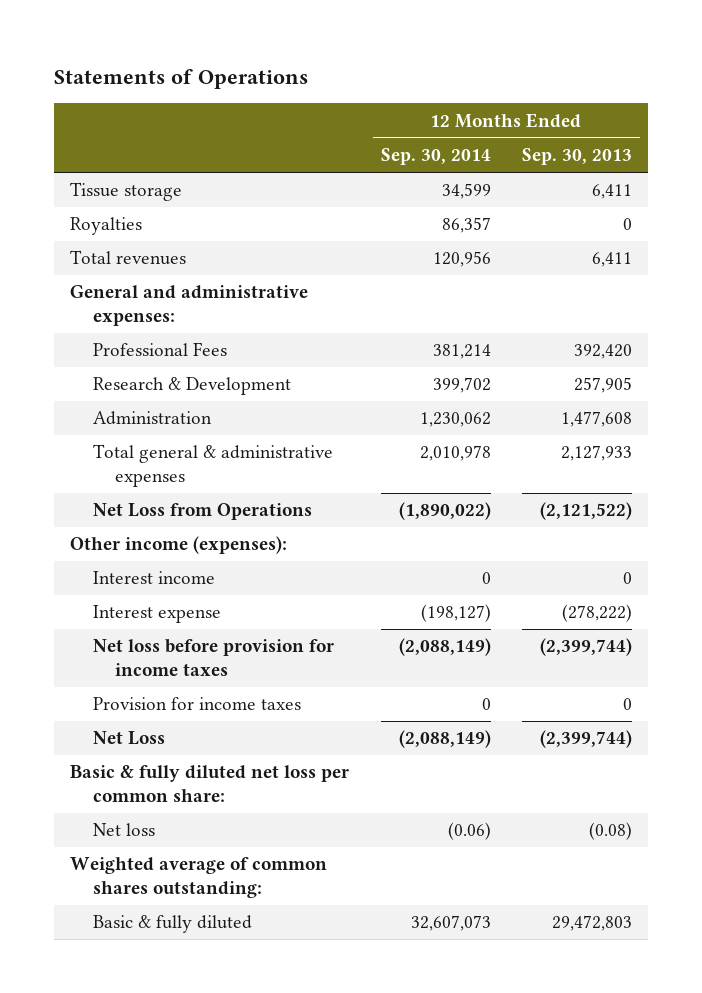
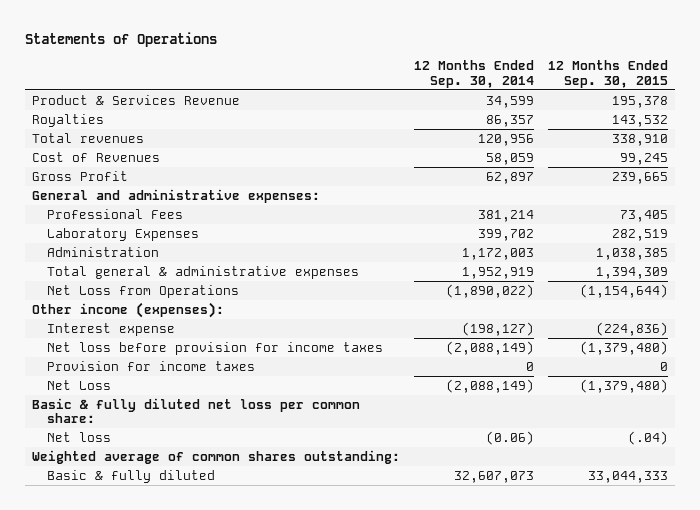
- | 12 Months Ended Sep. 30, 2014 | 12 Months Ended Sep. 30, 2013
+ | 12 Months Ended Sep. 30, 2014 | 12 Months Ended Sep. 30, 2015
- Tissue storage | 34,599 | 6,411
+ Product & Services Revenue | 34,599 | 195,378
+ Cost of Revenues | 58,059 | 99,245
+ Gross Profit | 62,897 | 239,665
- Research & Development | 399,702 | 257,905
- Administration | 1,230,062 | 1,477,608
- Total general & administrative expenses | 2,010,978 | 2,127,933
+ Laboratory Expenses | 399,702 | 282,519
+ Administration | 1,172,003 | 1,038,385
+ Total general & administrative expenses | 1,952,919 | 1,394,309
- Interest income | 0 | 0

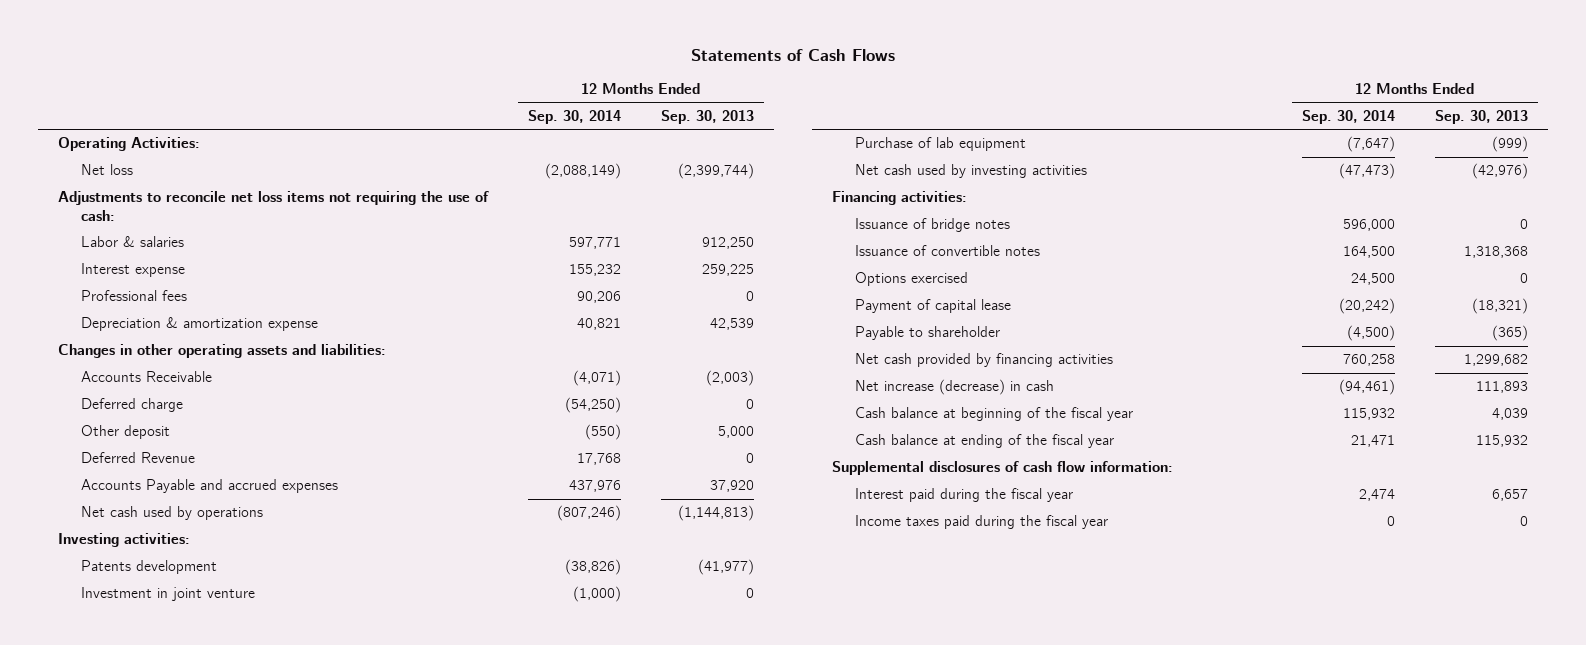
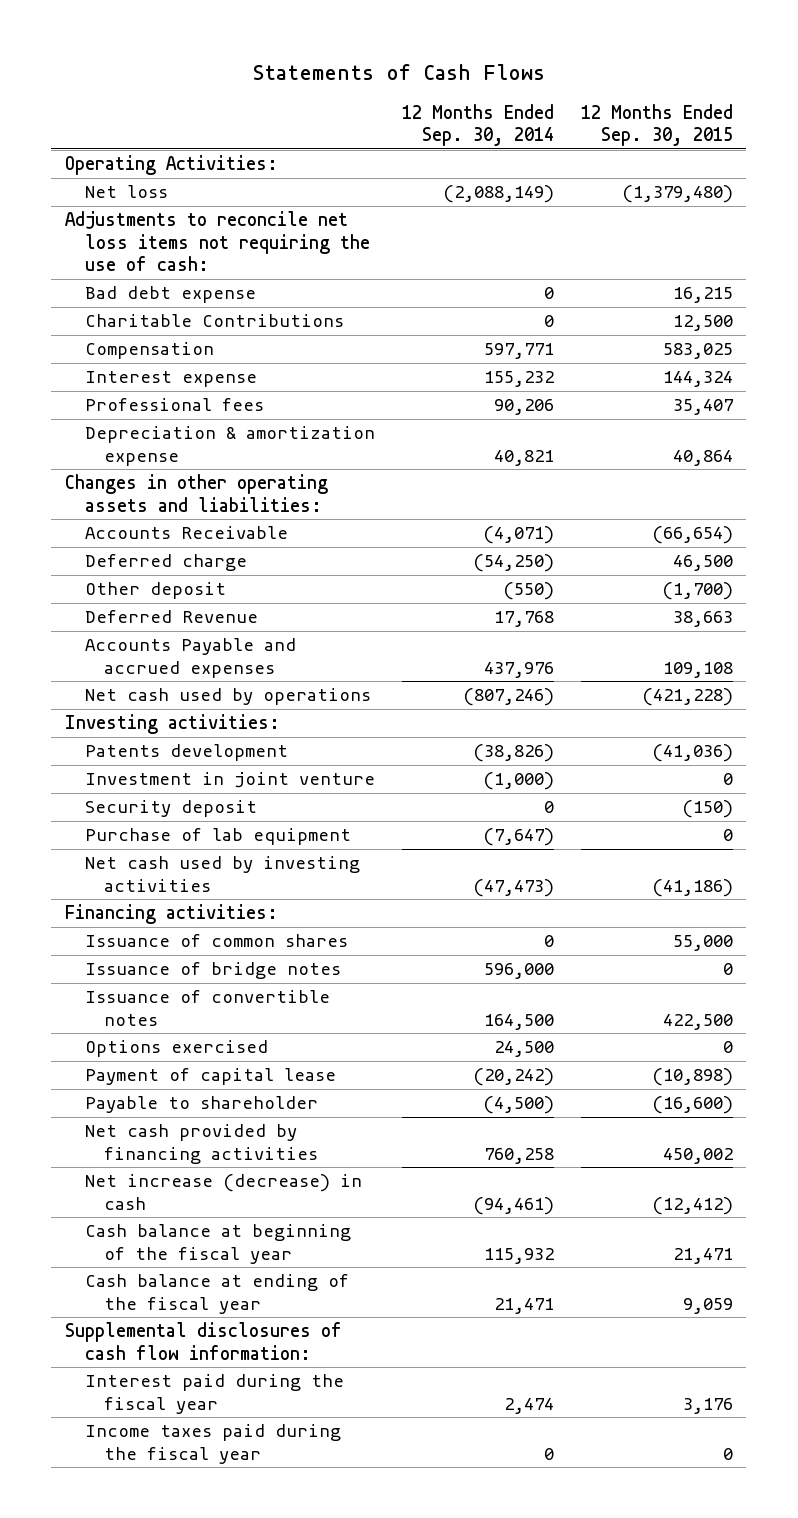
- | 12 Months Ended Sep. 30, 2014 | 12 Months Ended Sep. 30, 2013
+ | 12 Months Ended Sep. 30, 2014 | 12 Months Ended Sep. 30, 2015
- Labor & salaries | 597,771 | 912,250
+ Bad debt expense | 0 | 16,215
+ Charitable Contributions | 0 | 12,500
+ Compensation | 597,771 | 583,025
+ Security deposit | 0 | (150)
+ Issuance of common shares | 0 | 55,000

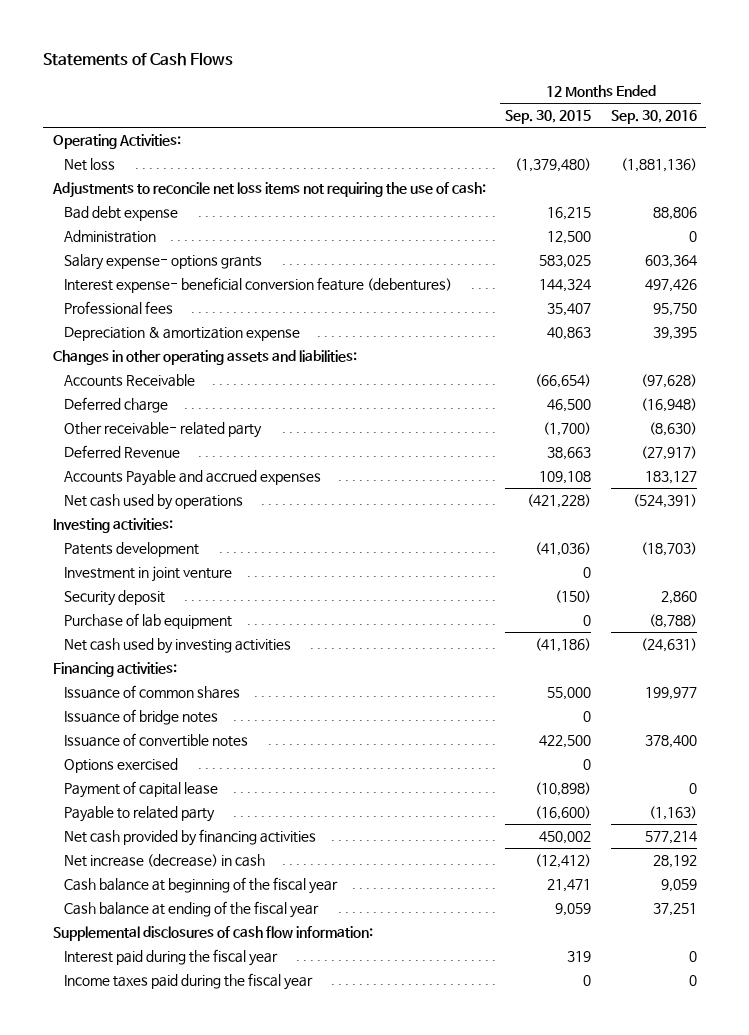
- | 12 Months Ended Sep. 30, 2014 | 12 Months Ended Sep. 30, 2015
+ | 12 Months Ended Sep. 30, 2015 | 12 Months Ended Sep. 30, 2016
- Charitable Contributions | 0 | 12,500
- Compensation | 597,771 | 583,025
- Interest expense | 155,232 | 144,324
+ Administration | 12,500 | 0
+ Salary expense- options grants | 583,025 | 603,364
+ Interest expense- beneficial conversion feature (debentures) | 144,324 | 497,426
- Depreciation & amortization expense | 40,821 | 40,864
+ Depreciation & amortization expense | 40,863 | 39,395
- Other deposit | (550) | (1,700)
+ Other receivable- related party | (1,700) | (8,630)
- Payable to shareholder | (4,500) | (16,600)
+ Payable to related party | (16,600) | (1,163)
- Interest paid during the fiscal year | 2,474 | 3,176
+ Interest paid during the fiscal year | 319 | 0

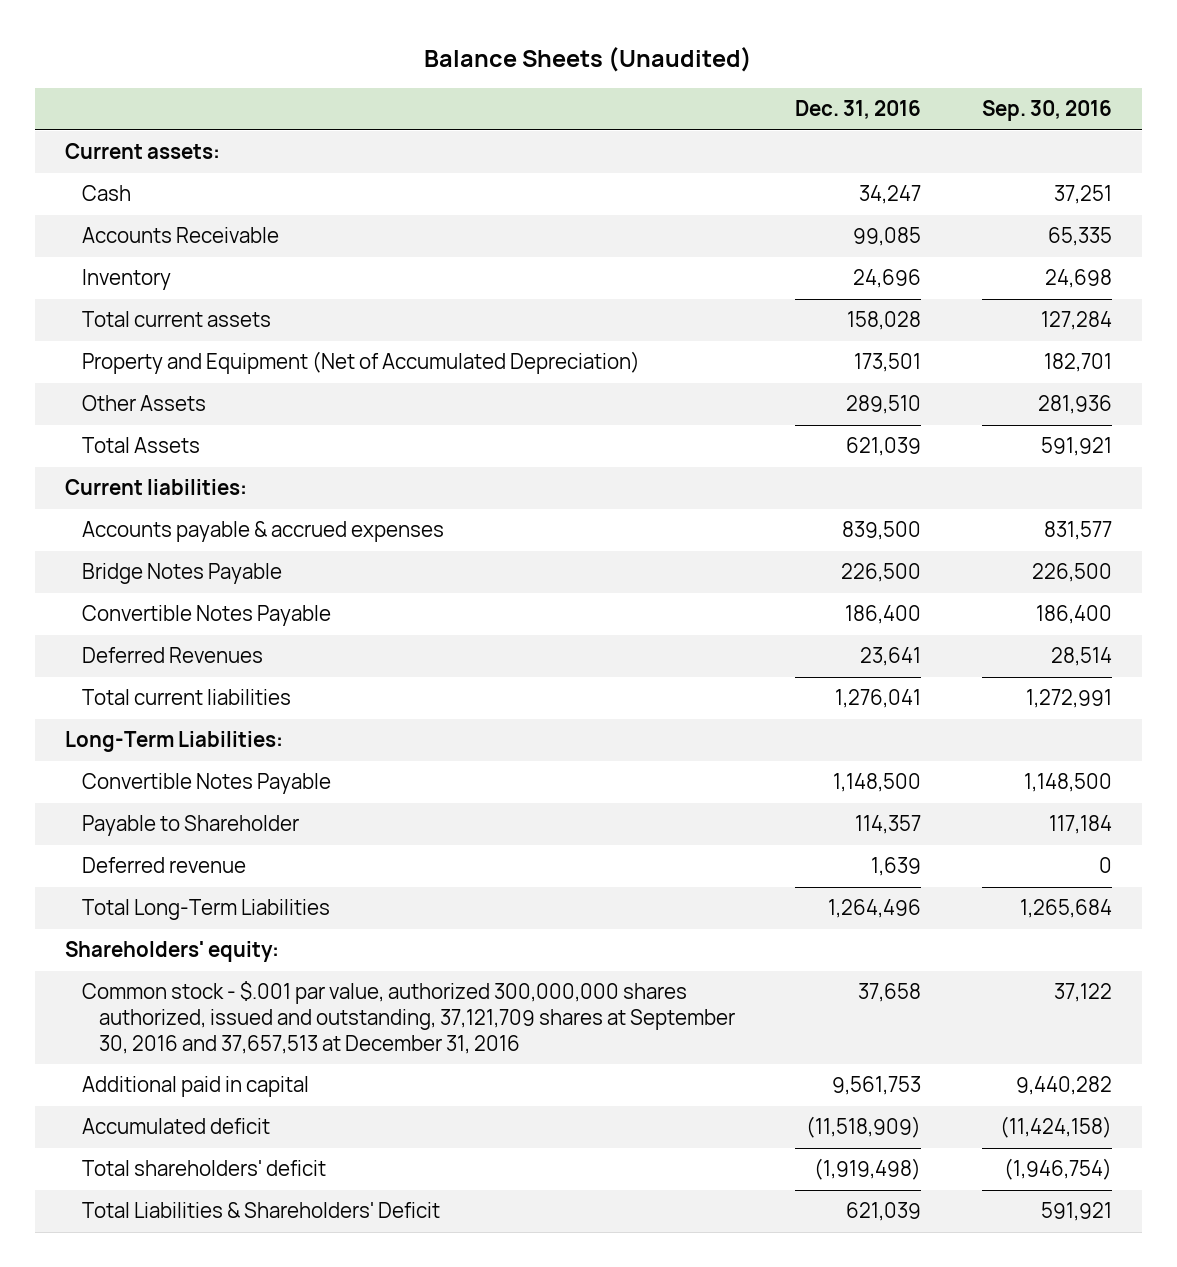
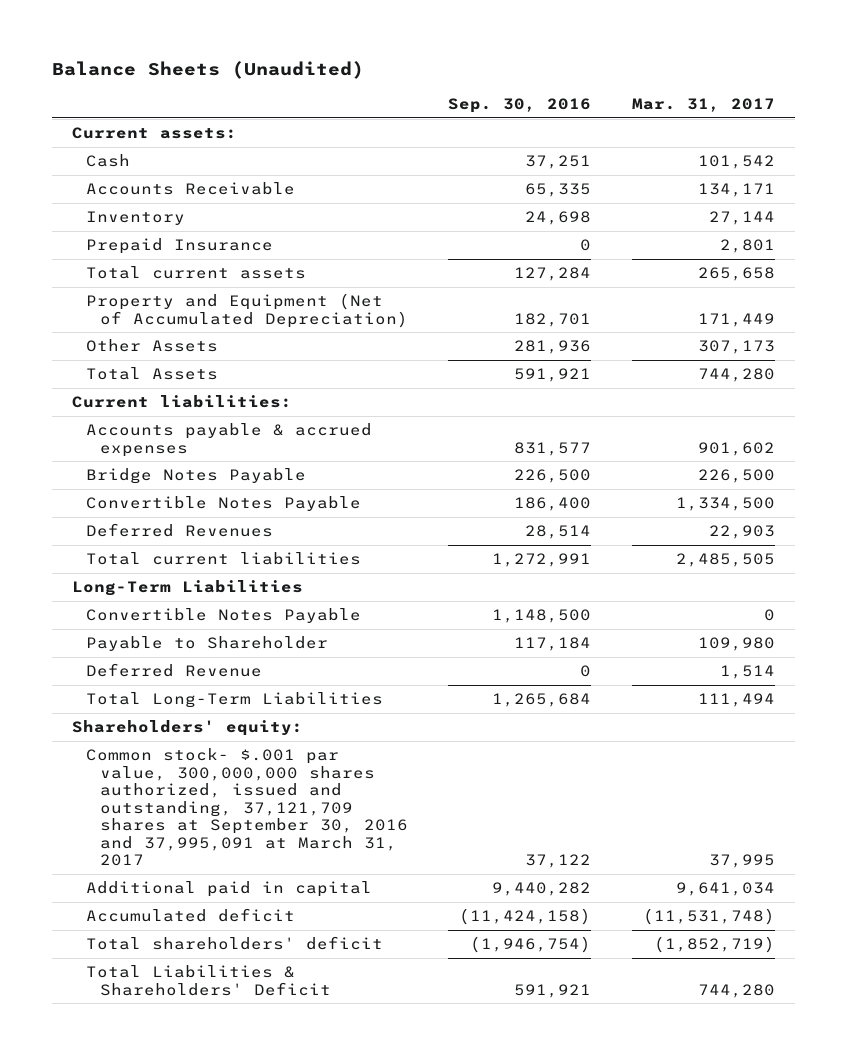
- | Dec. 31, 2016 | Sep. 30, 2016
+ | Sep. 30, 2016 | Mar. 31, 2017
+ Prepaid Insurance | 0 | 2,801
- Long-Term Liabilities:
+ Long-Term Liabilities
- Deferred revenue | 1,639 | 0
+ Deferred Revenue | 0 | 1,514
- Common stock - $.001 par value, authorized 300,000,000 shares authorized, issued and outstanding, 37,121,709 shares at September 30, 2016 and 37,657,513 at December 31, 2016 | 37,658 | 37,122
+ Common stock- $.001 par value, 300,000,000 shares authorized, issued and outstanding, 37,121,709 shares at September 30, 2016 and 37,995,091 at March 31, 2017 | 37,122 | 37,995

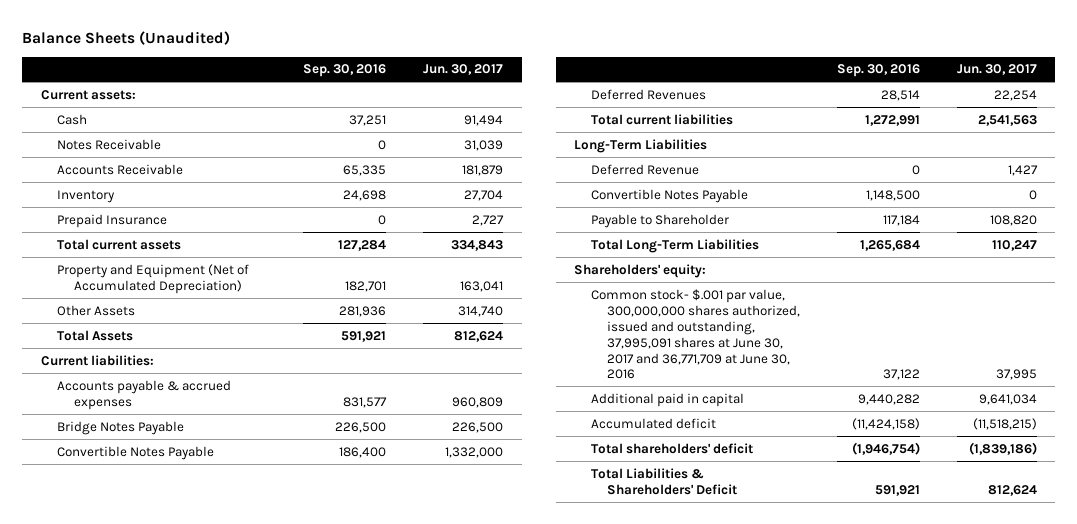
- | Sep. 30, 2016 | Mar. 31, 2017
+ | Sep. 30, 2016 | Jun. 30, 2017
+ Notes Receivable | 0 | 31,039
moved up: Deferred Revenue | 0 | 1,427
- Common stock- $.001 par value, 300,000,000 shares authorized, issued and outstanding, 37,121,709 shares at September 30, 2016 and 37,995,091 at March 31, 2017 | 37,122 | 37,995
+ Common stock- $.001 par value, 300,000,000 shares authorized, issued and outstanding, 37,995,091 shares at June 30, 2017 and 36,771,709 at June 30, 2016 | 37,122 | 37,995

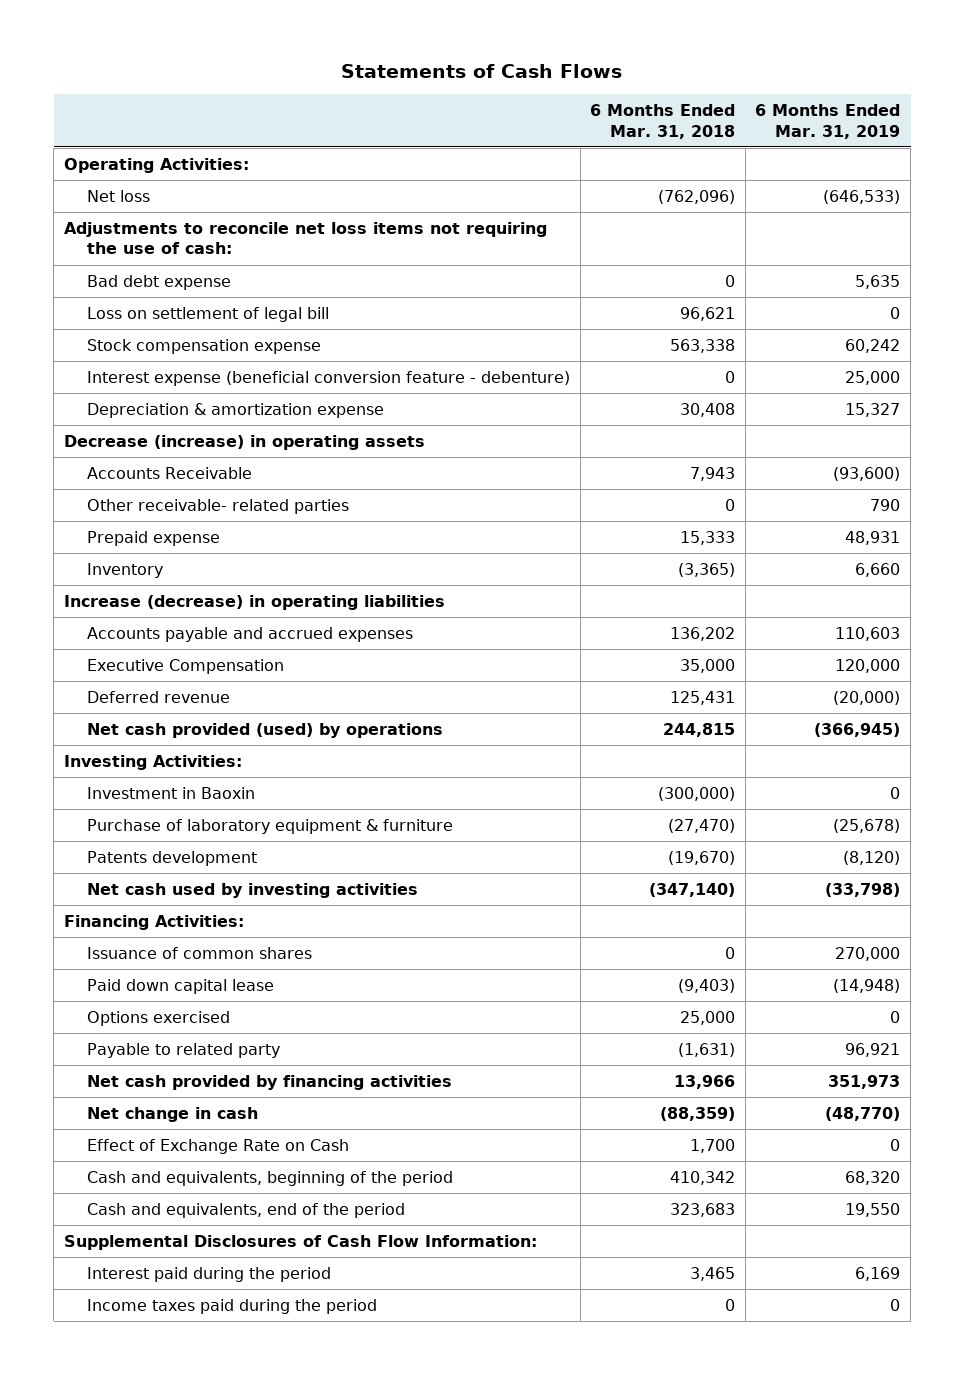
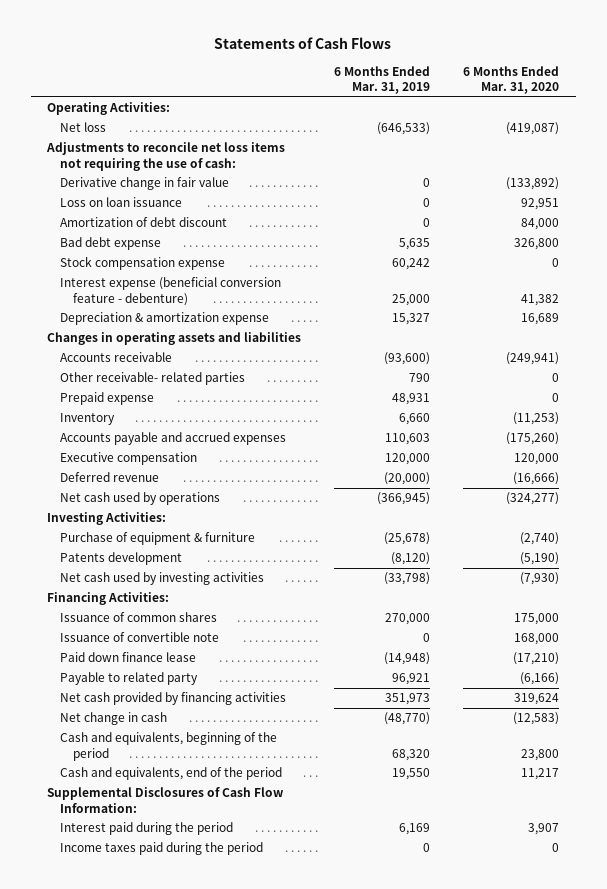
- | 6 Months Ended Mar. 31, 2018 | 6 Months Ended Mar. 31, 2019
+ | 6 Months Ended Mar. 31, 2019 | 6 Months Ended Mar. 31, 2020
+ Derivative change in fair value | 0 | (133,892)
+ Loss on loan issuance | 0 | 92,951
+ Amortization of debt discount | 0 | 84,000
- Loss on settlement of legal bill | 96,621 | 0
- Decrease (increase) in operating assets
- Accounts Receivable | 7,943 | (93,600)
+ Changes in operating assets and liabilities
+ Accounts receivable | (93,600) | (249,941)
- Increase (decrease) in operating liabilities
- Executive Compensation | 35,000 | 120,000
+ Executive compensation | 120,000 | 120,000
- Net cash provided (used) by operations | 244,815 | (366,945)
+ Net cash used by operations | (366,945) | (324,277)
- Investment in Baoxin | (300,000) | 0
- Purchase of laboratory equipment & furniture | (27,470) | (25,678)
+ Purchase of equipment & furniture | (25,678) | (2,740)
- Paid down capital lease | (9,403) | (14,948)
- Options exercised | 25,000 | 0
+ Issuance of convertible note | 0 | 168,000
+ Paid down finance lease | (14,948) | (17,210)
- Effect of Exchange Rate on Cash | 1,700 | 0

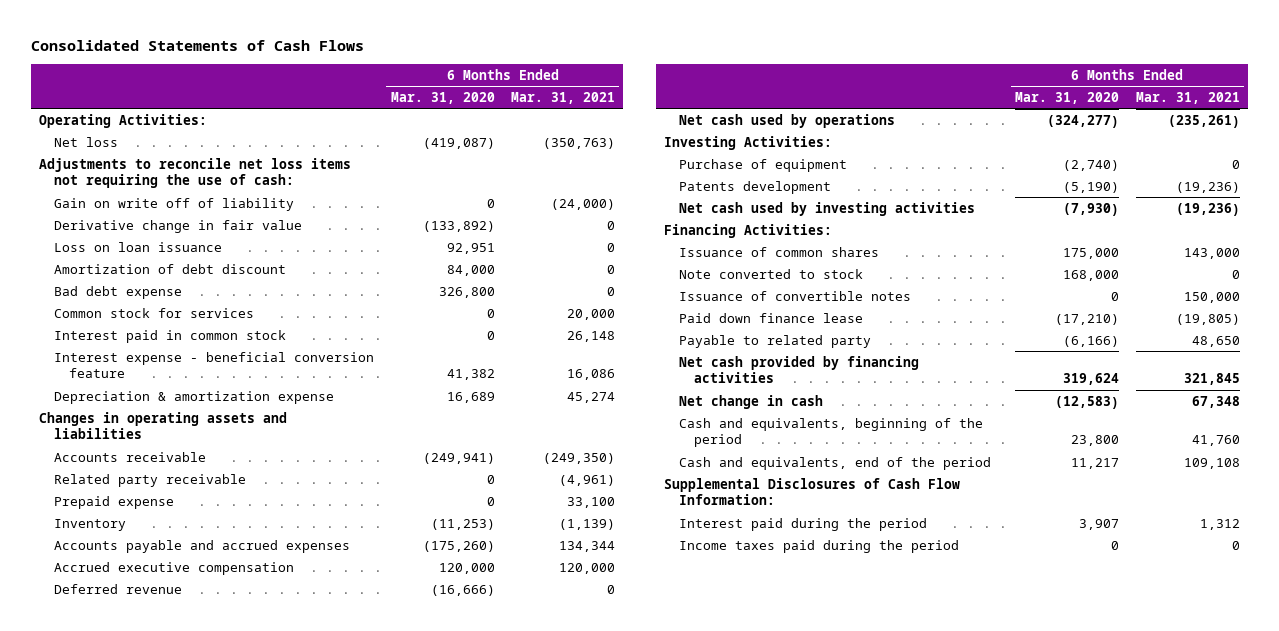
- Statements of Cash Flows
+ Consolidated Statements of Cash Flows
- | 6 Months Ended Mar. 31, 2019 | 6 Months Ended Mar. 31, 2020
+ | 6 Months Ended Mar. 31, 2020 | 6 Months Ended Mar. 31, 2021
+ Gain on write off of liability | 0 | (24,000)
- Stock compensation expense | 60,242 | 0
- Interest expense (beneficial conversion feature - debenture) | 25,000 | 41,382
+ Common stock for services | 0 | 20,000
+ Interest paid in common stock | 0 | 26,148
+ Interest expense - beneficial conversion feature | 41,382 | 16,086
- Other receivable- related parties | 790 | 0
+ Related party receivable | 0 | (4,961)
- Executive compensation | 120,000 | 120,000
+ Accrued executive compensation | 120,000 | 120,000
- Purchase of equipment & furniture | (25,678) | (2,740)
+ Purchase of equipment | (2,740) | 0
- Issuance of convertible note | 0 | 168,000
+ Note converted to stock | 168,000 | 0
+ Issuance of convertible notes | 0 | 150,000

